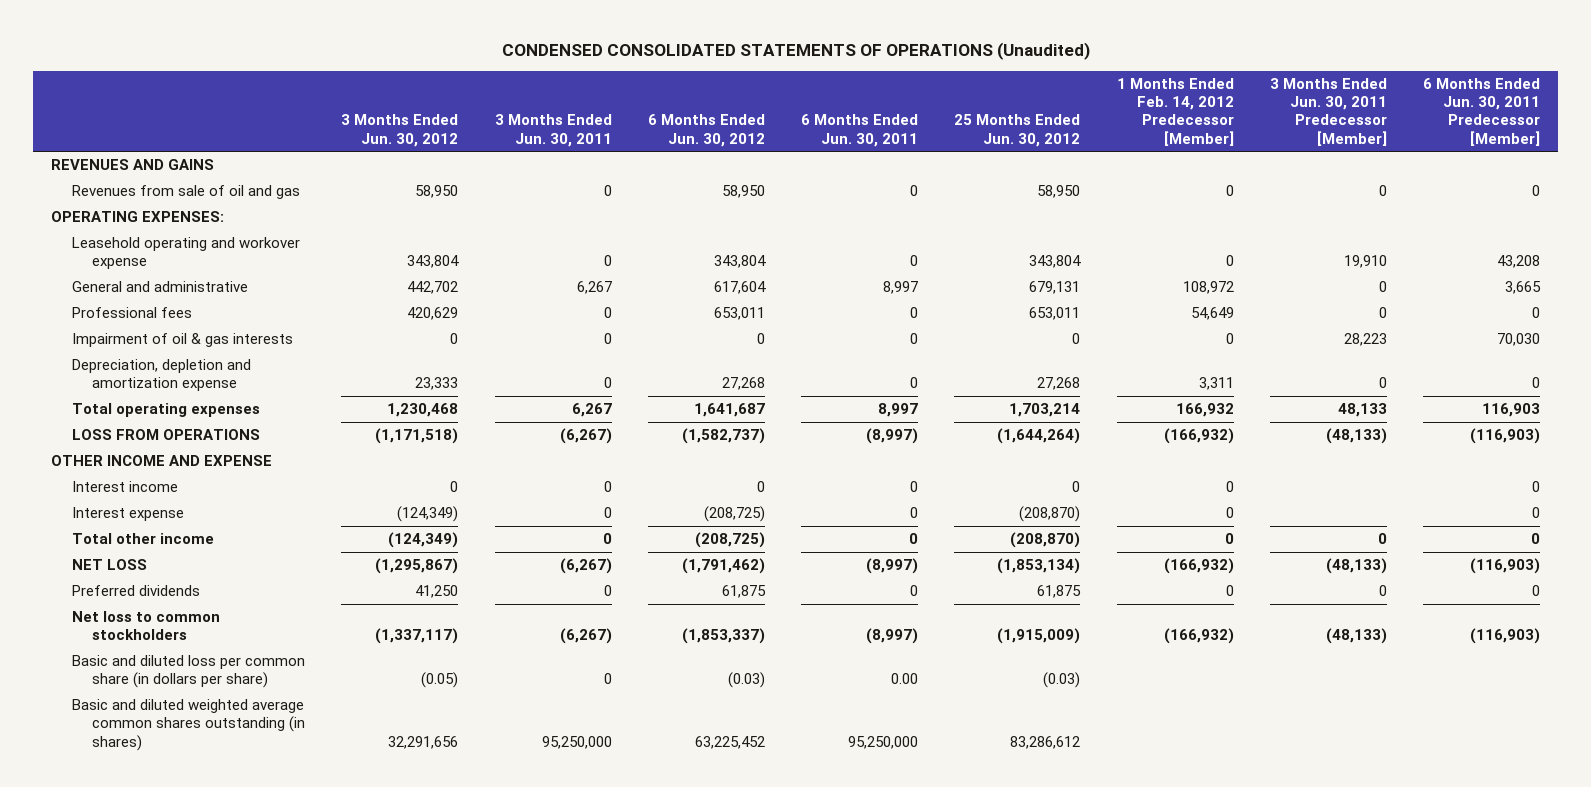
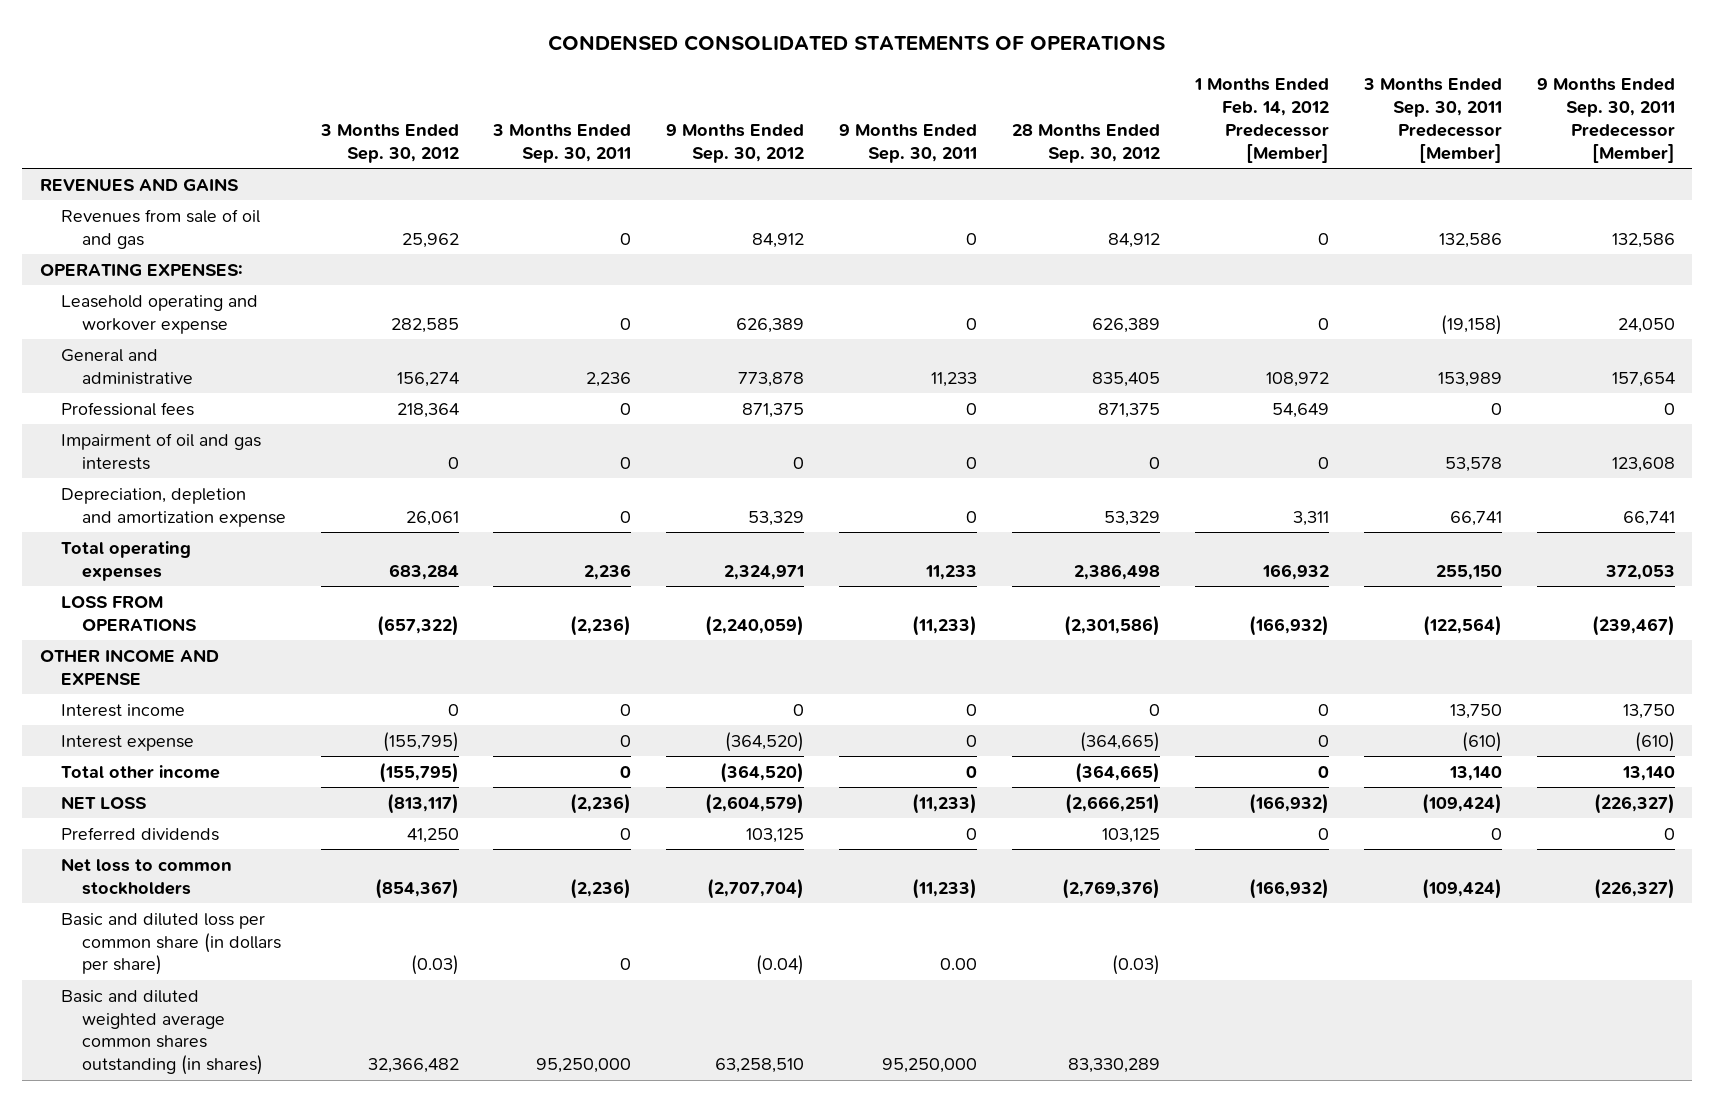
- CONDENSED CONSOLIDATED STATEMENTS OF OPERATIONS (Unaudited)
+ CONDENSED CONSOLIDATED STATEMENTS OF OPERATIONS
- | 3 Months Ended Jun. 30, 2012 | 3 Months Ended Jun. 30, 2011 | 6 Months Ended Jun. 30, 2012 | 6 Months Ended Jun. 30, 2011 | 25 Months Ended Jun. 30, 2012 | 1 Months Ended Feb. 14, 2012 Predecessor [Member] | 3 Months Ended Jun. 30, 2011 Predecessor [Member] | 6 Months Ended Jun. 30, 2011 Predecessor [Member]
+ | 3 Months Ended Sep. 30, 2012 | 3 Months Ended Sep. 30, 2011 | 9 Months Ended Sep. 30, 2012 | 9 Months Ended Sep. 30, 2011 | 28 Months Ended Sep. 30, 2012 | 1 Months Ended Feb. 14, 2012 Predecessor [Member] | 3 Months Ended Sep. 30, 2011 Predecessor [Member] | 9 Months Ended Sep. 30, 2011 Predecessor [Member]
- Impairment of oil & gas interests | 0 | 0 | 0 | 0 | 0 | 0 | 28,223 | 70,030
+ Impairment of oil and gas interests | 0 | 0 | 0 | 0 | 0 | 0 | 53,578 | 123,608

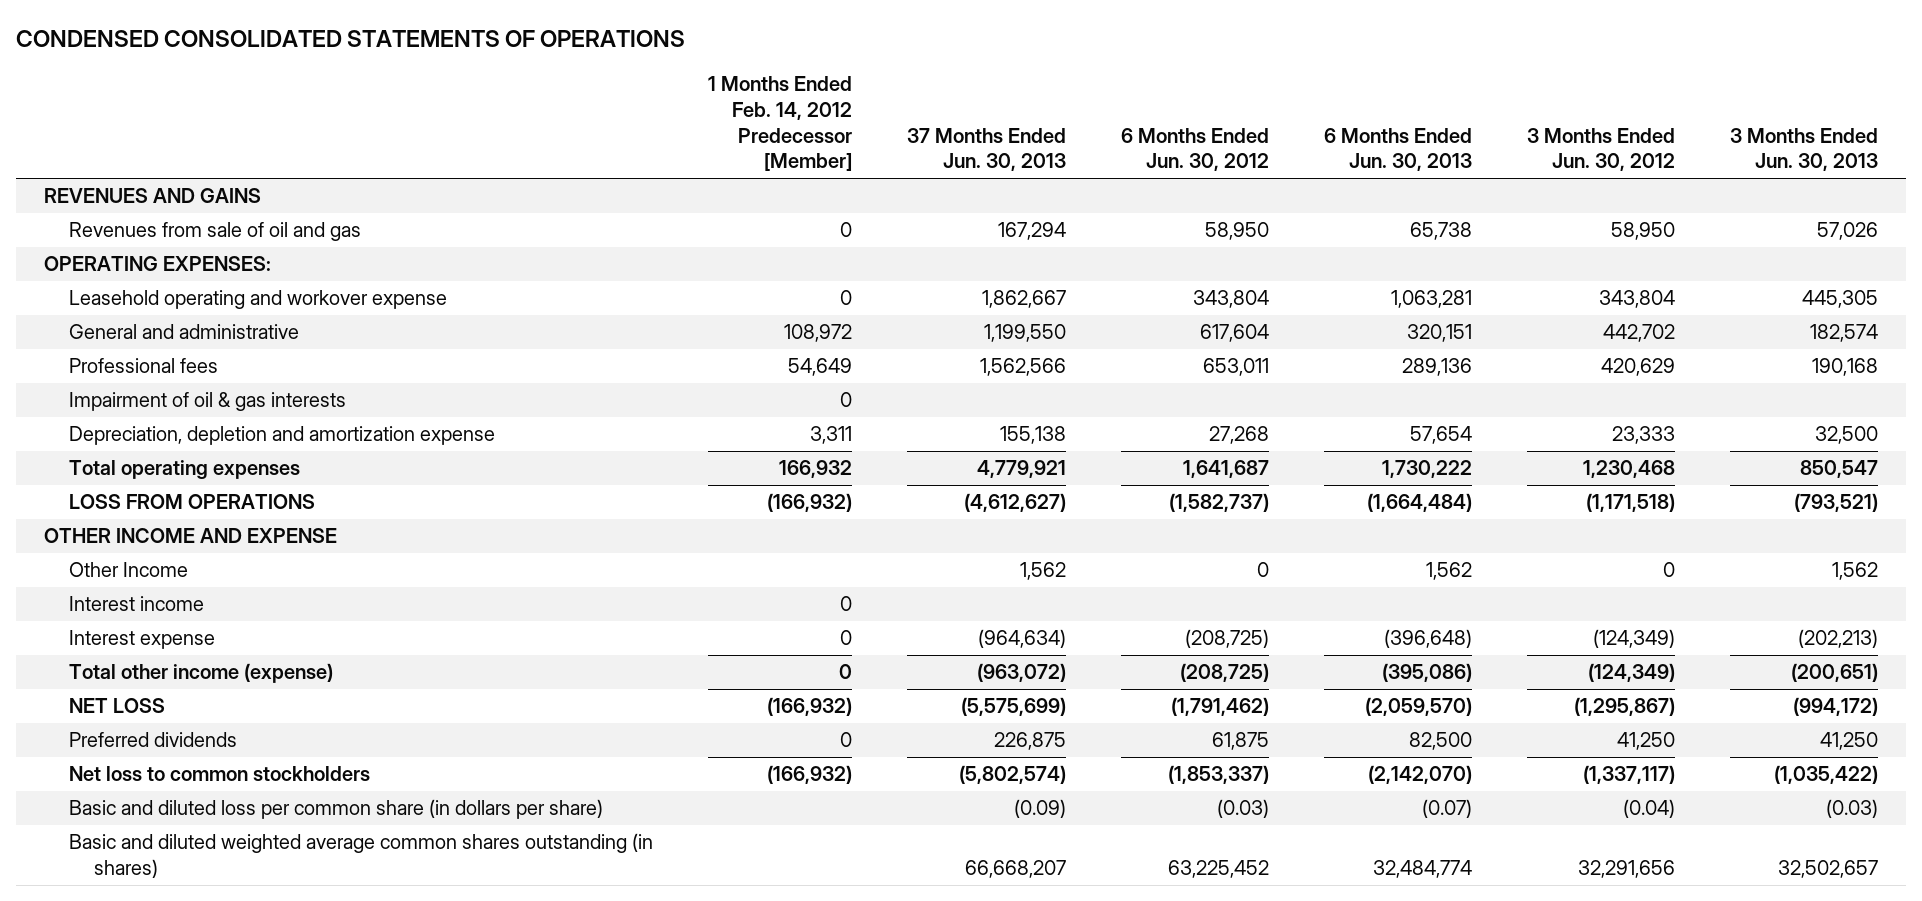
- | 3 Months Ended Sep. 30, 2012 | 3 Months Ended Sep. 30, 2011 | 9 Months Ended Sep. 30, 2012 | 9 Months Ended Sep. 30, 2011 | 28 Months Ended Sep. 30, 2012 | 1 Months Ended Feb. 14, 2012 Predecessor [Member] | 3 Months Ended Sep. 30, 2011 Predecessor [Member] | 9 Months Ended Sep. 30, 2011 Predecessor [Member]
+ | 1 Months Ended Feb. 14, 2012 Predecessor [Member] | 37 Months Ended Jun. 30, 2013 | 6 Months Ended Jun. 30, 2012 | 6 Months Ended Jun. 30, 2013 | 3 Months Ended Jun. 30, 2012 | 3 Months Ended Jun. 30, 2013
- Impairment of oil and gas interests | 0 | 0 | 0 | 0 | 0 | 0 | 53,578 | 123,608
+ Impairment of oil & gas interests | 0 | | | | |
+ Other Income | | 1,562 | 0 | 1,562 | 0 | 1,562
- Total other income | (155,795) | 0 | (364,520) | 0 | (364,665) | 0 | 13,140 | 13,140
+ Total other income (expense) | 0 | (963,072) | (208,725) | (395,086) | (124,349) | (200,651)

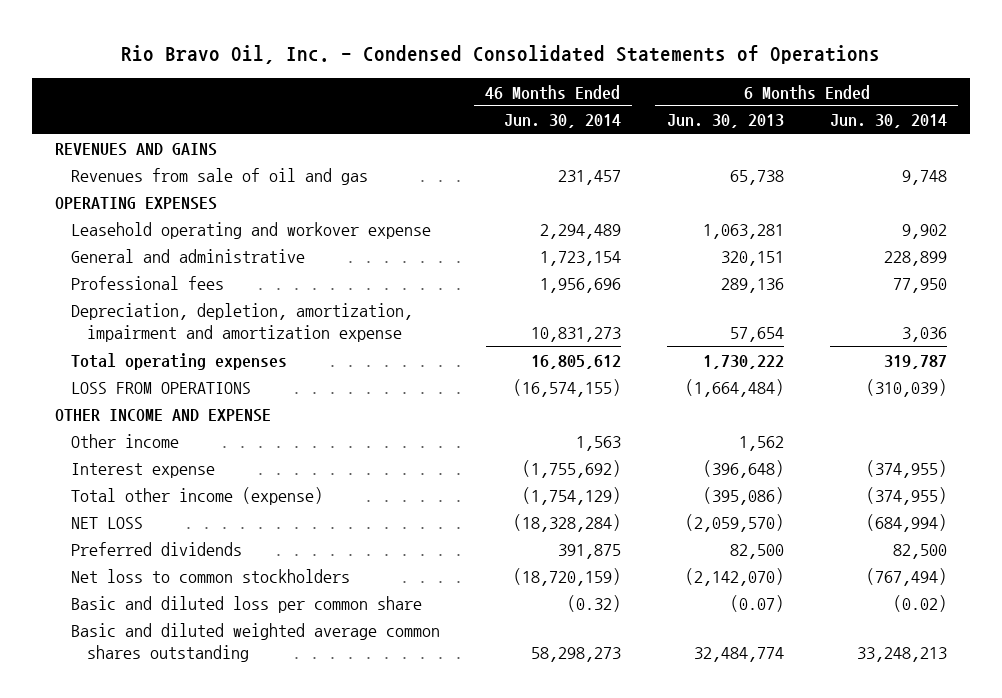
- CONDENSED CONSOLIDATED STATEMENTS OF OPERATIONS
+ Rio Bravo Oil, Inc. - Condensed Consolidated Statements of Operations
- | 1 Months Ended Feb. 14, 2012 Predecessor [Member] | 37 Months Ended Jun. 30, 2013 | 6 Months Ended Jun. 30, 2012 | 6 Months Ended Jun. 30, 2013 | 3 Months Ended Jun. 30, 2012 | 3 Months Ended Jun. 30, 2013
+ | 46 Months Ended Jun. 30, 2014 | 6 Months Ended Jun. 30, 2013 | 6 Months Ended Jun. 30, 2014
- OPERATING EXPENSES:
+ OPERATING EXPENSES
- Impairment of oil & gas interests | 0 | | | | |
- Depreciation, depletion and amortization expense | 3,311 | 155,138 | 27,268 | 57,654 | 23,333 | 32,500
+ Depreciation, depletion, amortization, impairment and amortization expense | 10,831,273 | 57,654 | 3,036
- Other Income | | 1,562 | 0 | 1,562 | 0 | 1,562
- Interest income | 0 | | | | |
+ Other income | 1,563 | 1,562 |
- Basic and diluted loss per common share (in dollars per share) | | (0.09) | (0.03) | (0.07) | (0.04) | (0.03)
- Basic and diluted weighted average common shares outstanding (in shares) | | 66,668,207 | 63,225,452 | 32,484,774 | 32,291,656 | 32,502,657
+ Basic and diluted loss per common share | (0.32) | (0.07) | (0.02)
+ Basic and diluted weighted average common shares outstanding | 58,298,273 | 32,484,774 | 33,248,213

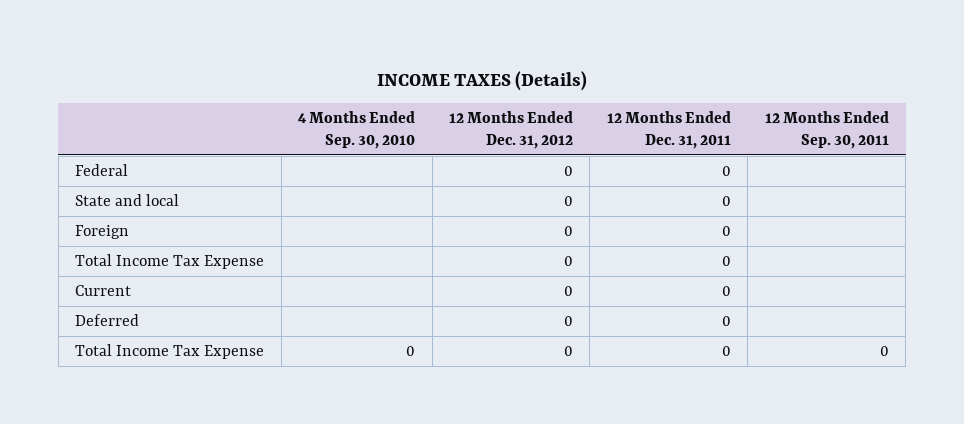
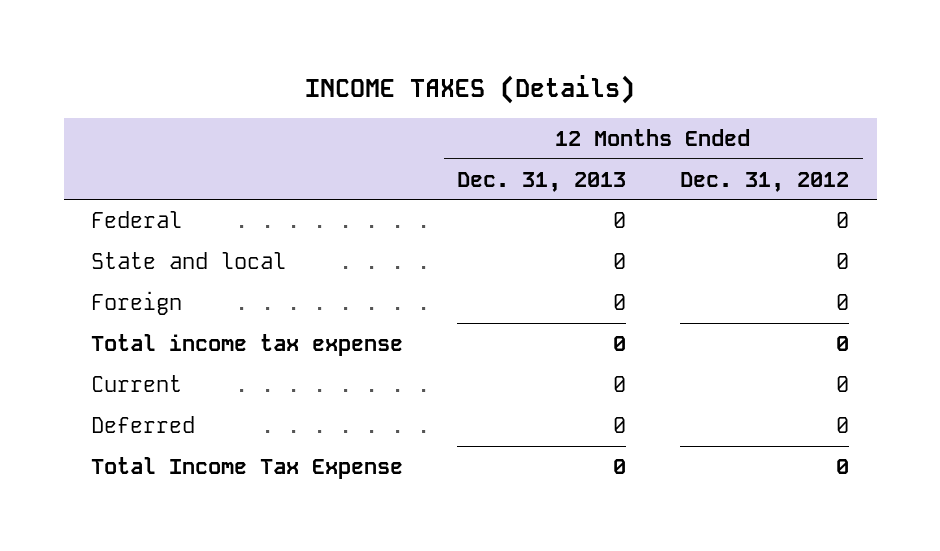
- | 4 Months Ended Sep. 30, 2010 | 12 Months Ended Dec. 31, 2012 | 12 Months Ended Dec. 31, 2011 | 12 Months Ended Sep. 30, 2011
+ | 12 Months Ended Dec. 31, 2013 | 12 Months Ended Dec. 31, 2012
- Total Income Tax Expense | | 0 | 0 |
+ Total income tax expense | 0 | 0

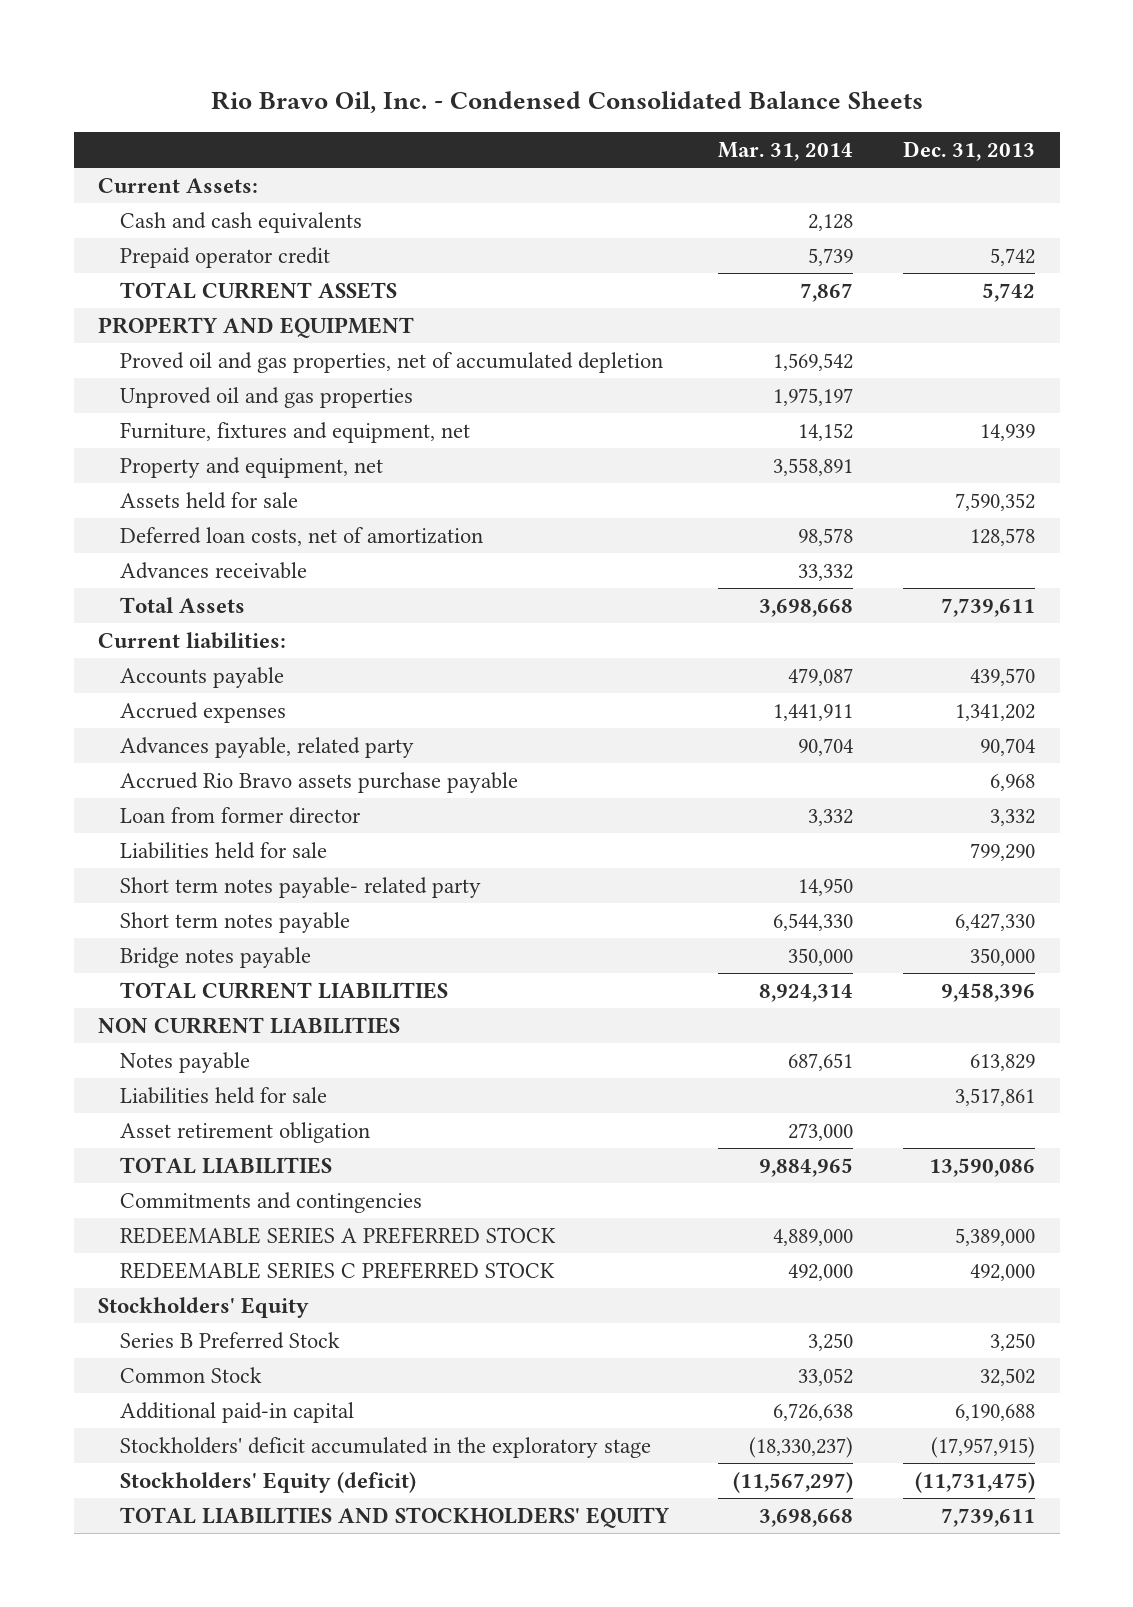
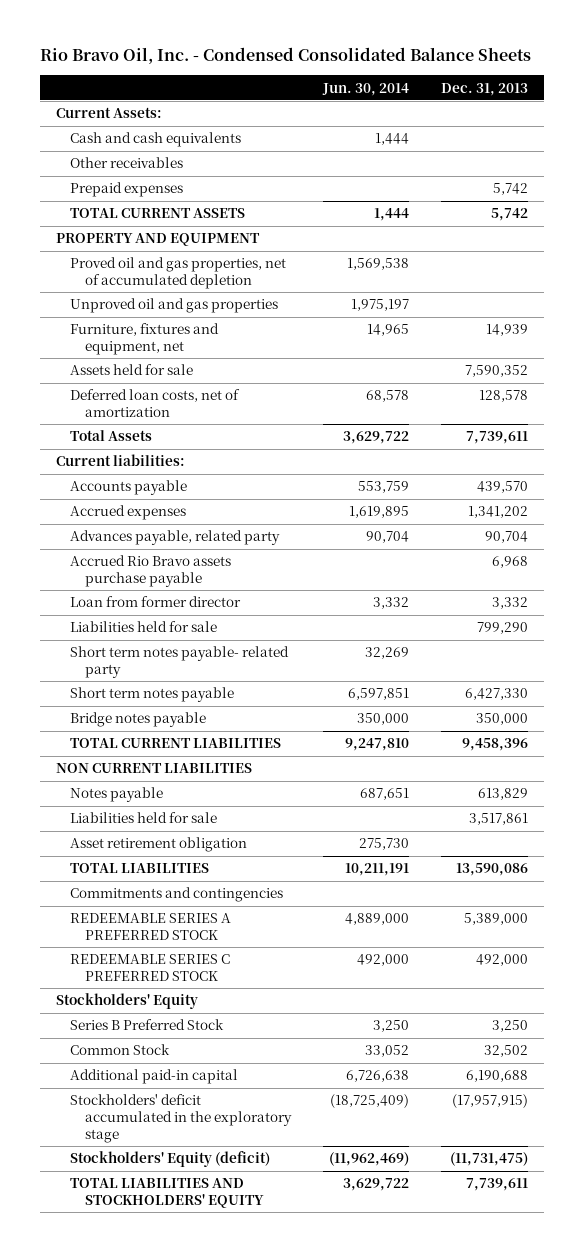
- | Mar. 31, 2014 | Dec. 31, 2013
+ | Jun. 30, 2014 | Dec. 31, 2013
- Prepaid operator credit | 5,739 | 5,742
+ Other receivables
+ Prepaid expenses | | 5,742
- Property and equipment, net | 3,558,891 |
- Advances receivable | 33,332 |

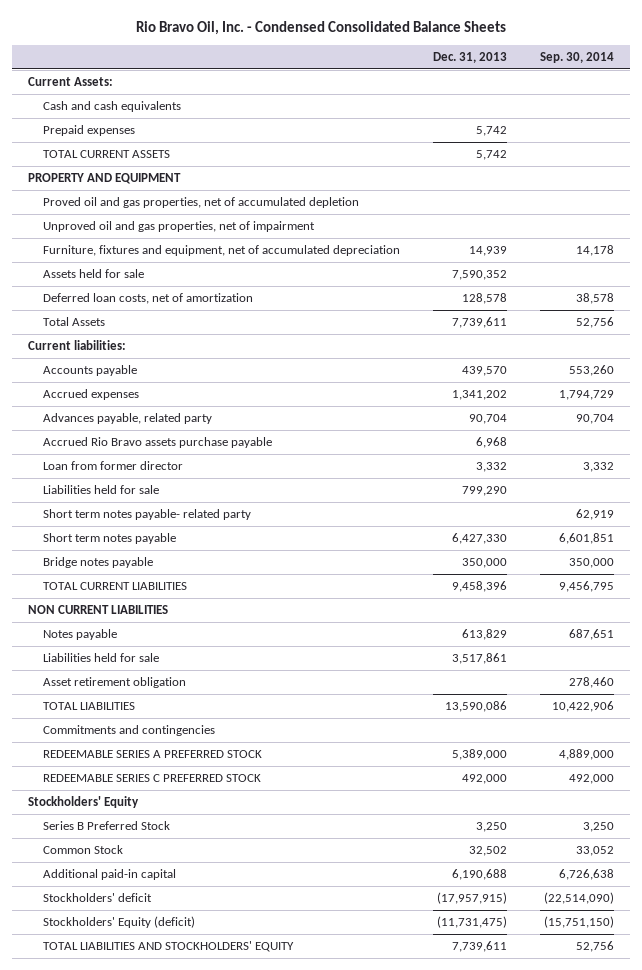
- | Jun. 30, 2014 | Dec. 31, 2013
+ | Dec. 31, 2013 | Sep. 30, 2014
- Other receivables
- Unproved oil and gas properties | 1,975,197 |
- Furniture, fixtures and equipment, net | 14,965 | 14,939
+ Unproved oil and gas properties, net of impairment
+ Furniture, fixtures and equipment, net of accumulated depreciation | 14,939 | 14,178
- Stockholders' deficit accumulated in the exploratory stage | (18,725,409) | (17,957,915)
+ Stockholders' deficit | (17,957,915) | (22,514,090)

